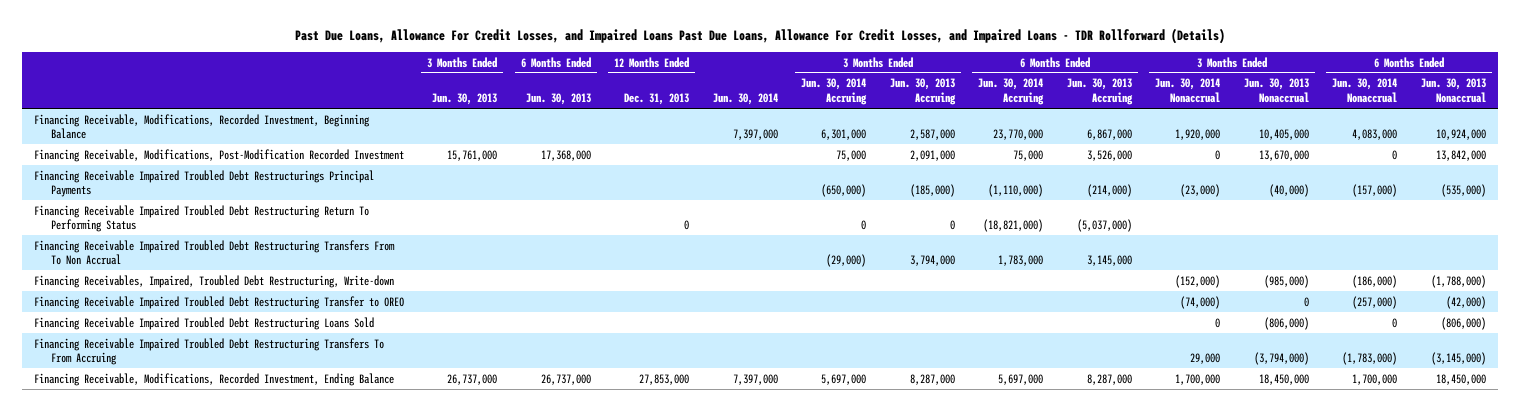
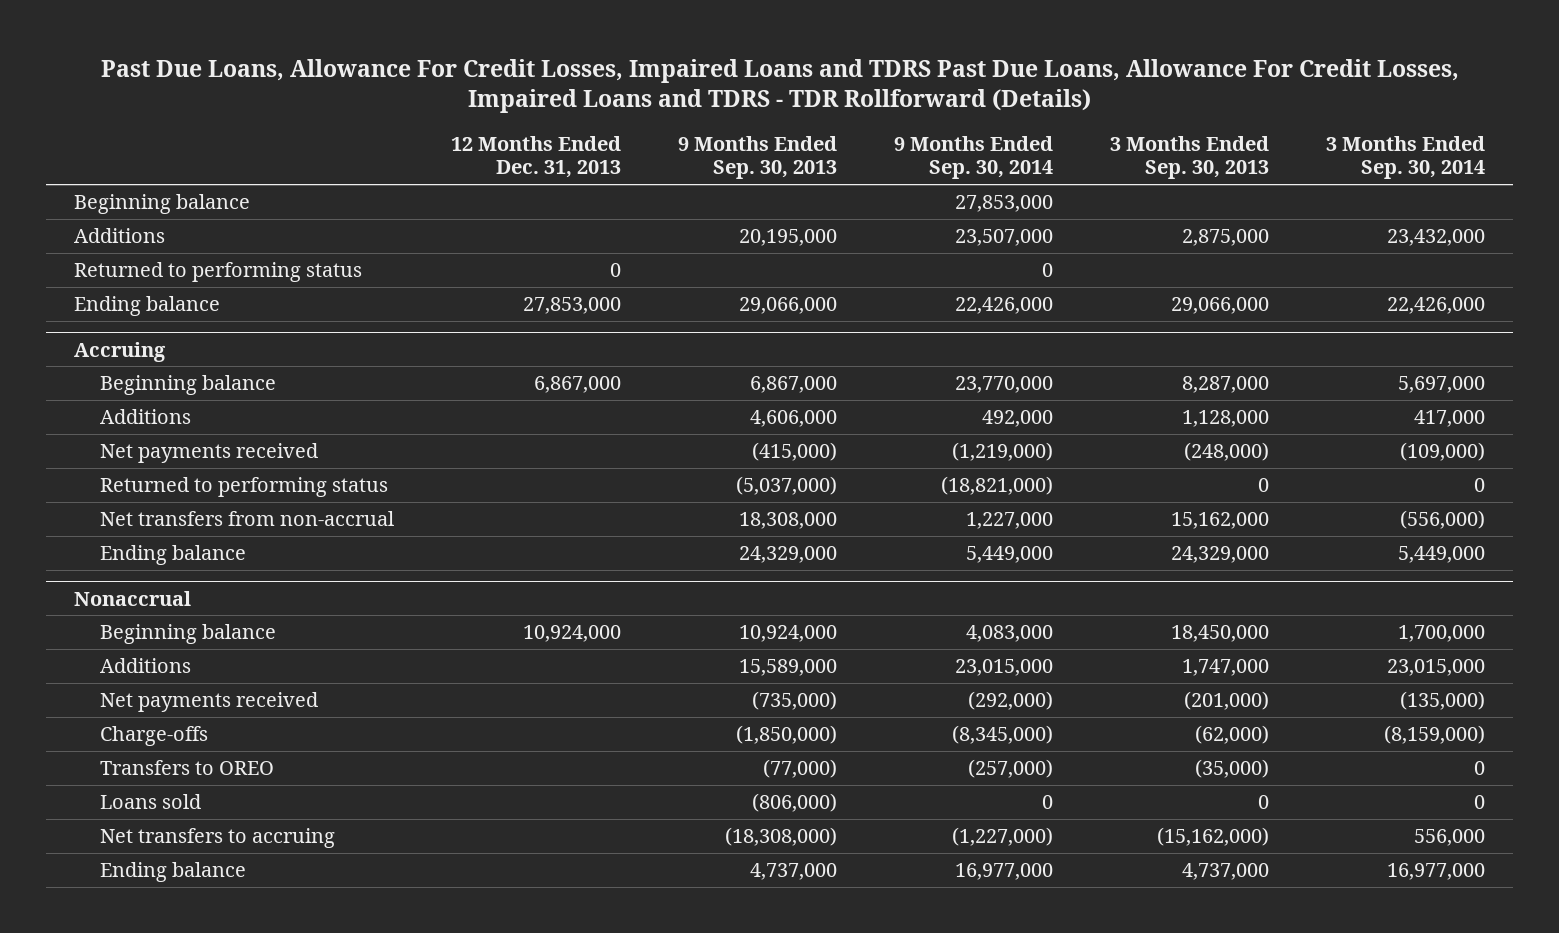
- Past Due Loans, Allowance For Credit Losses, and Impaired Loans Past Due Loans, Allowance For Credit Losses, and Impaired Loans - TDR Rollforward (Details)
+ Past Due Loans, Allowance For Credit Losses, Impaired Loans and TDRS Past Due Loans, Allowance For Credit Losses, Impaired Loans and TDRS - TDR Rollforward (Details)
- | 3 Months Ended Jun. 30, 2013 | 6 Months Ended Jun. 30, 2013 | 12 Months Ended Dec. 31, 2013 | Jun. 30, 2014 | 3 Months Ended Jun. 30, 2014 Accruing | 3 Months Ended Jun. 30, 2013 Accruing | 6 Months Ended Jun. 30, 2014 Accruing | 6 Months Ended Jun. 30, 2013 Accruing | 3 Months Ended Jun. 30, 2014 Nonaccrual | 3 Months Ended Jun. 30, 2013 Nonaccrual | 6 Months Ended Jun. 30, 2014 Nonaccrual | 6 Months Ended Jun. 30, 2013 Nonaccrual
+ | 12 Months Ended Dec. 31, 2013 | 9 Months Ended Sep. 30, 2013 | 9 Months Ended Sep. 30, 2014 | 3 Months Ended Sep. 30, 2013 | 3 Months Ended Sep. 30, 2014
- Financing Receivable, Modifications, Recorded Investment, Beginning Balance | | | | 7,397,000 | 6,301,000 | 2,587,000 | 23,770,000 | 6,867,000 | 1,920,000 | 10,405,000 | 4,083,000 | 10,924,000
- Financing Receivable, Modifications, Post-Modification Recorded Investment | 15,761,000 | 17,368,000 | | | 75,000 | 2,091,000 | 75,000 | 3,526,000 | 0 | 13,670,000 | 0 | 13,842,000
- Financing Receivable Impaired Troubled Debt Restructurings Principal Payments | | | | | (650,000) | (185,000) | (1,110,000) | (214,000) | (23,000) | (40,000) | (157,000) | (535,000)
- Financing Receivable Impaired Troubled Debt Restructuring Return To Performing Status | | | 0 | | 0 | 0 | (18,821,000) | (5,037,000) | | | |
- Financing Receivable Impaired Troubled Debt Restructuring Transfers From To Non Accrual | | | | | (29,000) | 3,794,000 | 1,783,000 | 3,145,000 | | | |
- Financing Receivables, Impaired, Troubled Debt Restructuring, Write-down | | | | | | | | | (152,000) | (985,000) | (186,000) | (1,788,000)
- Financing Receivable Impaired Troubled Debt Restructuring Transfer to OREO | | | | | | | | | (74,000) | 0 | (257,000) | (42,000)
- Financing Receivable Impaired Troubled Debt Restructuring Loans Sold | | | | | | | | | 0 | (806,000) | 0 | (806,000)
- Financing Receivable Impaired Troubled Debt Restructuring Transfers To From Accruing | | | | | | | | | 29,000 | (3,794,000) | (1,783,000) | (3,145,000)
- Financing Receivable, Modifications, Recorded Investment, Ending Balance | 26,737,000 | 26,737,000 | 27,853,000 | 7,397,000 | 5,697,000 | 8,287,000 | 5,697,000 | 8,287,000 | 1,700,000 | 18,450,000 | 1,700,000 | 18,450,000
+ Beginning balance | | | 27,853,000 | |
+ Additions | | 20,195,000 | 23,507,000 | 2,875,000 | 23,432,000
+ Returned to performing status | 0 | | 0 | |
+ Ending balance | 27,853,000 | 29,066,000 | 22,426,000 | 29,066,000 | 22,426,000
+ Accruing
+ Beginning balance | 6,867,000 | 6,867,000 | 23,770,000 | 8,287,000 | 5,697,000
+ Additions | | 4,606,000 | 492,000 | 1,128,000 | 417,000
+ Net payments received | | (415,000) | (1,219,000) | (248,000) | (109,000)
+ Returned to performing status | | (5,037,000) | (18,821,000) | 0 | 0
+ Net transfers from non-accrual | | 18,308,000 | 1,227,000 | 15,162,000 | (556,000)
+ Ending balance | | 24,329,000 | 5,449,000 | 24,329,000 | 5,449,000
+ Nonaccrual
+ Beginning balance | 10,924,000 | 10,924,000 | 4,083,000 | 18,450,000 | 1,700,000
+ Additions | | 15,589,000 | 23,015,000 | 1,747,000 | 23,015,000
+ Net payments received | | (735,000) | (292,000) | (201,000) | (135,000)
+ Charge-offs | | (1,850,000) | (8,345,000) | (62,000) | (8,159,000)
+ Transfers to OREO | | (77,000) | (257,000) | (35,000) | 0
+ Loans sold | | (806,000) | 0 | 0 | 0
+ Net transfers to accruing | | (18,308,000) | (1,227,000) | (15,162,000) | 556,000
+ Ending balance | | 4,737,000 | 16,977,000 | 4,737,000 | 16,977,000

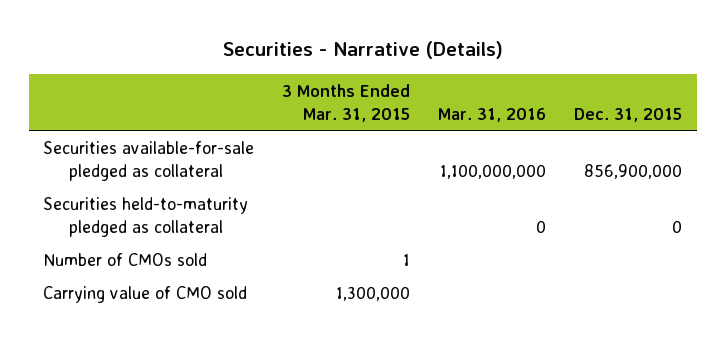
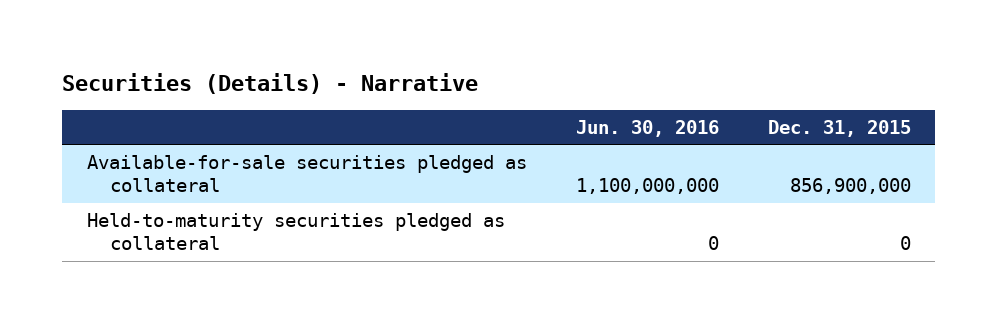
- Securities - Narrative (Details)
+ Securities (Details) - Narrative
- | 3 Months Ended Mar. 31, 2015 | Mar. 31, 2016 | Dec. 31, 2015
+ | Jun. 30, 2016 | Dec. 31, 2015
- Securities available-for-sale pledged as collateral | | 1,100,000,000 | 856,900,000
- Securities held-to-maturity pledged as collateral | | 0 | 0
- Number of CMOs sold | 1 | |
- Carrying value of CMO sold | 1,300,000 | |
+ Available-for-sale securities pledged as collateral | 1,100,000,000 | 856,900,000
+ Held-to-maturity securities pledged as collateral | 0 | 0

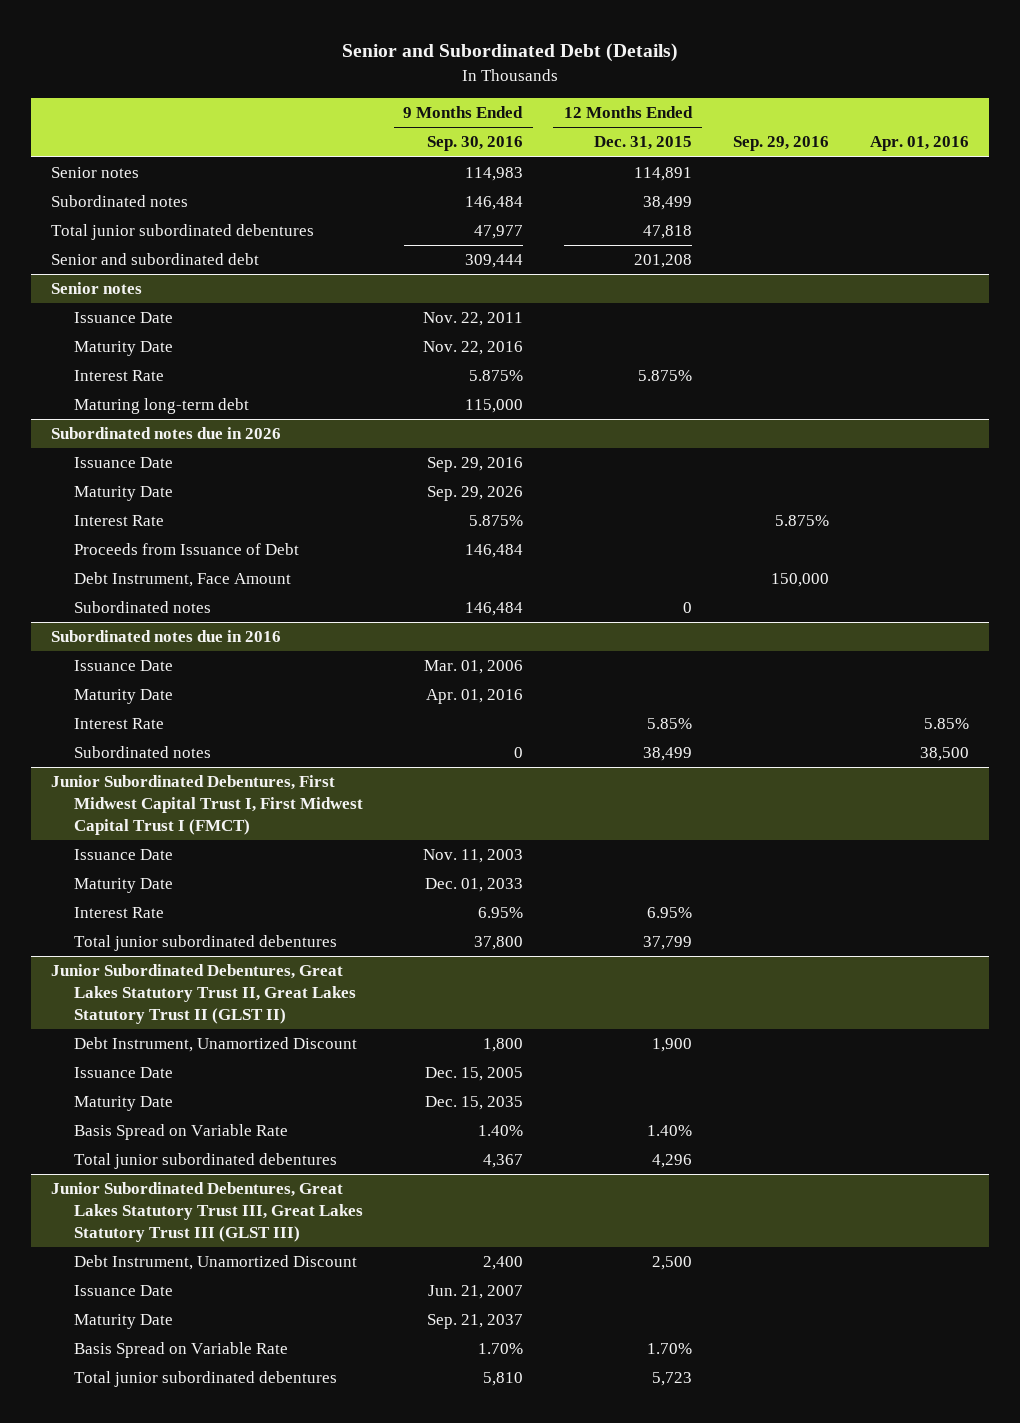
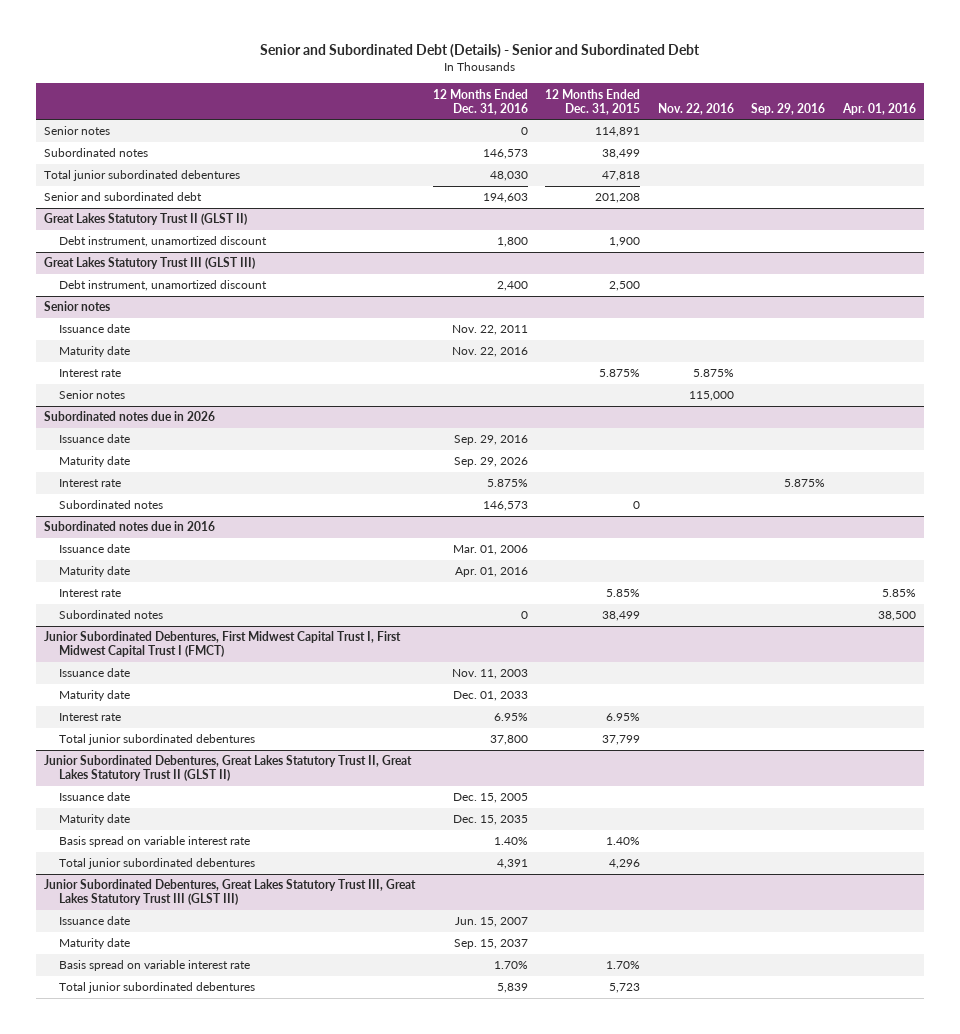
- Senior and Subordinated Debt (Details)
+ Senior and Subordinated Debt (Details) - Senior and Subordinated Debt
- | 9 Months Ended Sep. 30, 2016 | 12 Months Ended Dec. 31, 2015 | Sep. 29, 2016 | Apr. 01, 2016
+ | 12 Months Ended Dec. 31, 2016 | 12 Months Ended Dec. 31, 2015 | Nov. 22, 2016 | Sep. 29, 2016 | Apr. 01, 2016
+ Great Lakes Statutory Trust II (GLST II)
+ Debt instrument, unamortized discount | 1,800 | 1,900 | | |
+ Great Lakes Statutory Trust III (GLST III)
+ Debt instrument, unamortized discount | 2,400 | 2,500 | | |
@ Senior notes
- Issuance Date | Nov. 22, 2011 | | |
- Maturity Date | Nov. 22, 2016 | | |
- Interest Rate | 5.875% | 5.875% | |
- Maturing long-term debt | 115,000 | | |
+ Issuance date | Nov. 22, 2011 | | | |
+ Maturity date | Nov. 22, 2016 | | | |
+ Interest rate | | 5.875% | 5.875% | |
+ Senior notes | | | 115,000 | |
@ Subordinated notes due in 2026
- Issuance Date | Sep. 29, 2016 | | |
- Maturity Date | Sep. 29, 2026 | | |
- Interest Rate | 5.875% | | 5.875% |
- Proceeds from Issuance of Debt | 146,484 | | |
- Debt Instrument, Face Amount | | | 150,000 |
+ Issuance date | Sep. 29, 2016 | | | |
+ Maturity date | Sep. 29, 2026 | | | |
+ Interest rate | 5.875% | | | 5.875% |
@ Subordinated notes due in 2016
- Issuance Date | Mar. 01, 2006 | | |
- Maturity Date | Apr. 01, 2016 | | |
- Interest Rate | | 5.85% | | 5.85%
+ Issuance date | Mar. 01, 2006 | | | |
+ Maturity date | Apr. 01, 2016 | | | |
+ Interest rate | | 5.85% | | | 5.85%
@ Junior Subordinated Debentures, First Midwest Capital Trust I, First Midwest Capital Trust I (FMCT)
- Issuance Date | Nov. 11, 2003 | | |
- Maturity Date | Dec. 01, 2033 | | |
- Interest Rate | 6.95% | 6.95% | |
+ Issuance date | Nov. 11, 2003 | | | |
+ Maturity date | Dec. 01, 2033 | | | |
+ Interest rate | 6.95% | 6.95% | | |
@ Junior Subordinated Debentures, Great Lakes Statutory Trust II, Great Lakes Statutory Trust II (GLST II)
- Debt Instrument, Unamortized Discount | 1,800 | 1,900 | |
- Issuance Date | Dec. 15, 2005 | | |
- Maturity Date | Dec. 15, 2035 | | |
- Basis Spread on Variable Rate | 1.40% | 1.40% | |
+ Issuance date | Dec. 15, 2005 | | | |
+ Maturity date | Dec. 15, 2035 | | | |
+ Basis spread on variable interest rate | 1.40% | 1.40% | | |
@ Junior Subordinated Debentures, Great Lakes Statutory Trust III, Great Lakes Statutory Trust III (GLST III)
- Debt Instrument, Unamortized Discount | 2,400 | 2,500 | |
- Issuance Date | Jun. 21, 2007 | | |
- Maturity Date | Sep. 21, 2037 | | |
- Basis Spread on Variable Rate | 1.70% | 1.70% | |
+ Issuance date | Jun. 15, 2007 | | | |
+ Maturity date | Sep. 15, 2037 | | | |
+ Basis spread on variable interest rate | 1.70% | 1.70% | | |

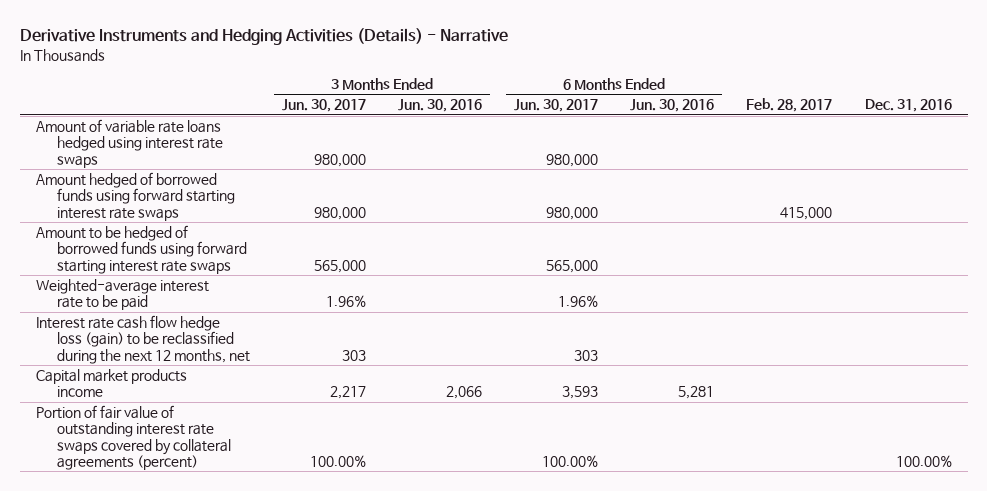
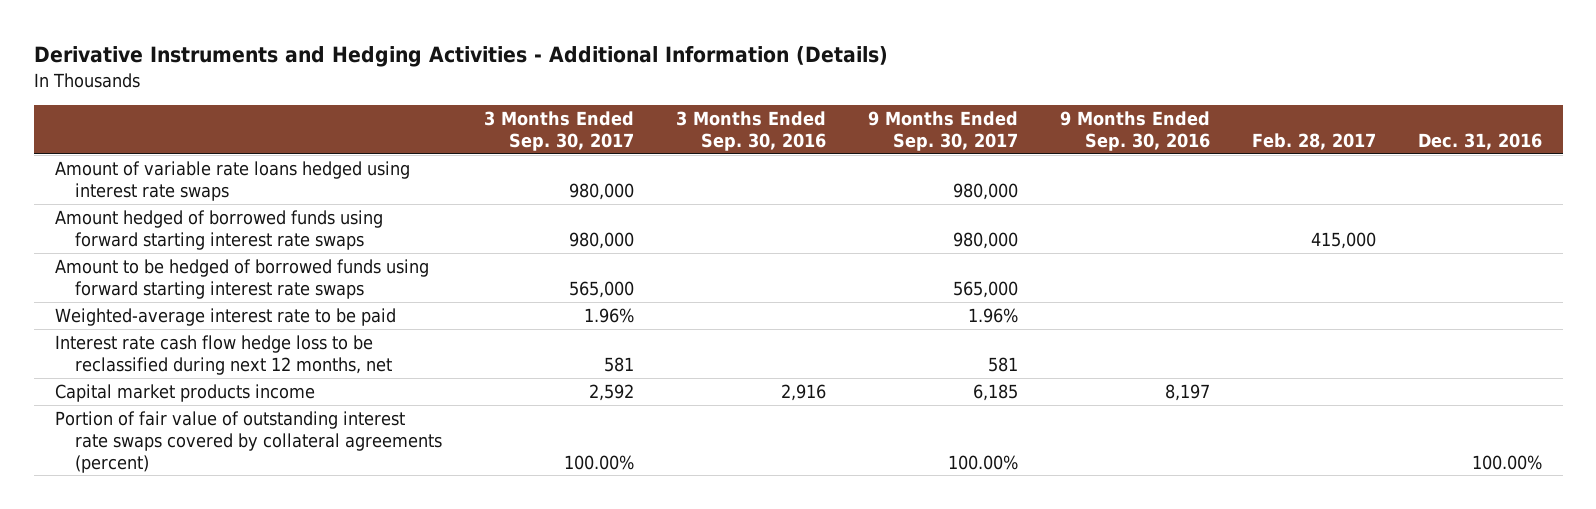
- Derivative Instruments and Hedging Activities (Details) - Narrative
+ Derivative Instruments and Hedging Activities - Additional Information (Details)
- | 3 Months Ended Jun. 30, 2017 | 3 Months Ended Jun. 30, 2016 | 6 Months Ended Jun. 30, 2017 | 6 Months Ended Jun. 30, 2016 | Feb. 28, 2017 | Dec. 31, 2016
+ | 3 Months Ended Sep. 30, 2017 | 3 Months Ended Sep. 30, 2016 | 9 Months Ended Sep. 30, 2017 | 9 Months Ended Sep. 30, 2016 | Feb. 28, 2017 | Dec. 31, 2016
- Interest rate cash flow hedge loss (gain) to be reclassified during the next 12 months, net | 303 | | 303 | | |
+ Interest rate cash flow hedge loss to be reclassified during next 12 months, net | 581 | | 581 | | |

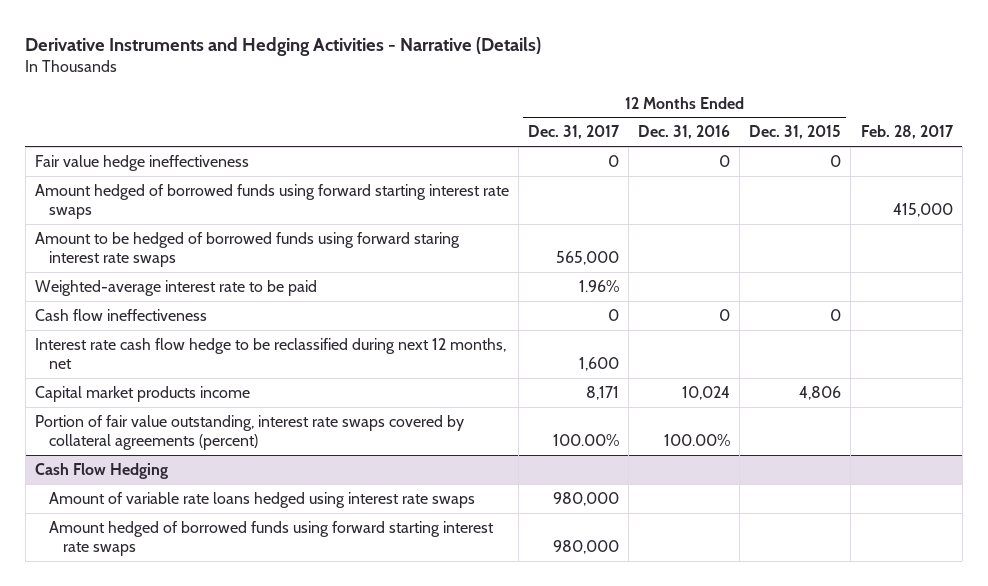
- Derivative Instruments and Hedging Activities - Additional Information (Details)
+ Derivative Instruments and Hedging Activities - Narrative (Details)
- | 3 Months Ended Sep. 30, 2017 | 3 Months Ended Sep. 30, 2016 | 9 Months Ended Sep. 30, 2017 | 9 Months Ended Sep. 30, 2016 | Feb. 28, 2017 | Dec. 31, 2016
+ | 12 Months Ended Dec. 31, 2017 | 12 Months Ended Dec. 31, 2016 | 12 Months Ended Dec. 31, 2015 | Feb. 28, 2017
- Amount of variable rate loans hedged using interest rate swaps | 980,000 | | 980,000 | | |
+ Fair value hedge ineffectiveness | 0 | 0 | 0 |
- Amount to be hedged of borrowed funds using forward starting interest rate swaps | 565,000 | | 565,000 | | |
+ Amount to be hedged of borrowed funds using forward staring interest rate swaps | 565,000 | | |
- Interest rate cash flow hedge loss to be reclassified during next 12 months, net | 581 | | 581 | | |
+ Cash flow ineffectiveness | 0 | 0 | 0 |
+ Interest rate cash flow hedge to be reclassified during next 12 months, net | 1,600 | | |
- Portion of fair value of outstanding interest rate swaps covered by collateral agreements (percent) | 100.00% | | 100.00% | | | 100.00%
+ Portion of fair value outstanding, interest rate swaps covered by collateral agreements (percent) | 100.00% | 100.00% | |
+ Cash Flow Hedging
+ Amount of variable rate loans hedged using interest rate swaps | 980,000 | | |
+ Amount hedged of borrowed funds using forward starting interest rate swaps | 980,000 | | |

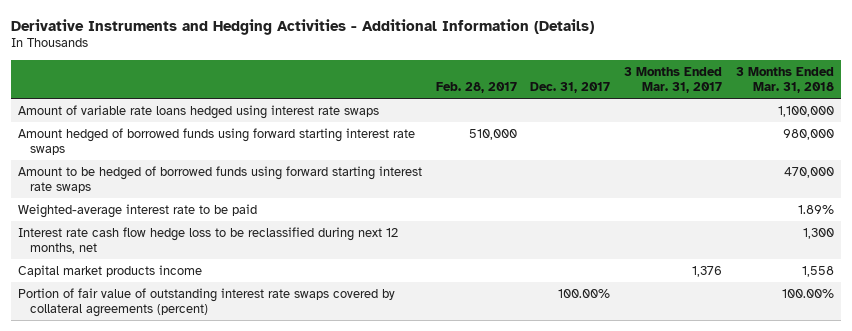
- Derivative Instruments and Hedging Activities - Narrative (Details)
+ Derivative Instruments and Hedging Activities - Additional Information (Details)
- | 12 Months Ended Dec. 31, 2017 | 12 Months Ended Dec. 31, 2016 | 12 Months Ended Dec. 31, 2015 | Feb. 28, 2017
+ | Feb. 28, 2017 | Dec. 31, 2017 | 3 Months Ended Mar. 31, 2017 | 3 Months Ended Mar. 31, 2018
- Fair value hedge ineffectiveness | 0 | 0 | 0 |
- Amount hedged of borrowed funds using forward starting interest rate swaps | | | | 415,000
- Amount to be hedged of borrowed funds using forward staring interest rate swaps | 565,000 | | |
+ Amount of variable rate loans hedged using interest rate swaps | | | | 1,100,000
+ Amount hedged of borrowed funds using forward starting interest rate swaps | 510,000 | | | 980,000
+ Amount to be hedged of borrowed funds using forward starting interest rate swaps | | | | 470,000
- Cash flow ineffectiveness | 0 | 0 | 0 |
- Interest rate cash flow hedge to be reclassified during next 12 months, net | 1,600 | | |
+ Interest rate cash flow hedge loss to be reclassified during next 12 months, net | | | | 1,300
- Portion of fair value outstanding, interest rate swaps covered by collateral agreements (percent) | 100.00% | 100.00% | |
- Cash Flow Hedging
- Amount of variable rate loans hedged using interest rate swaps | 980,000 | | |
- Amount hedged of borrowed funds using forward starting interest rate swaps | 980,000 | | |
+ Portion of fair value of outstanding interest rate swaps covered by collateral agreements (percent) | | 100.00% | | 100.00%

